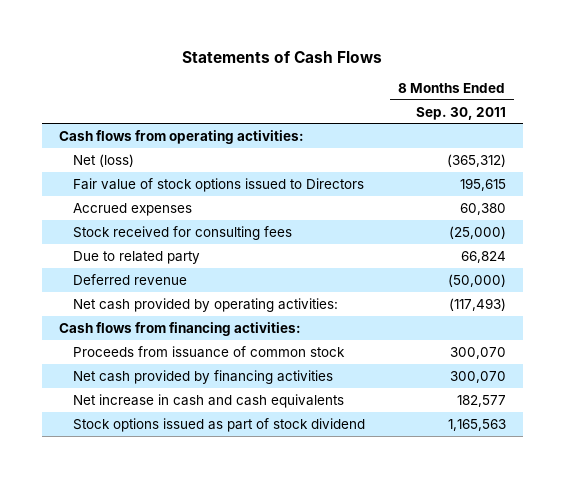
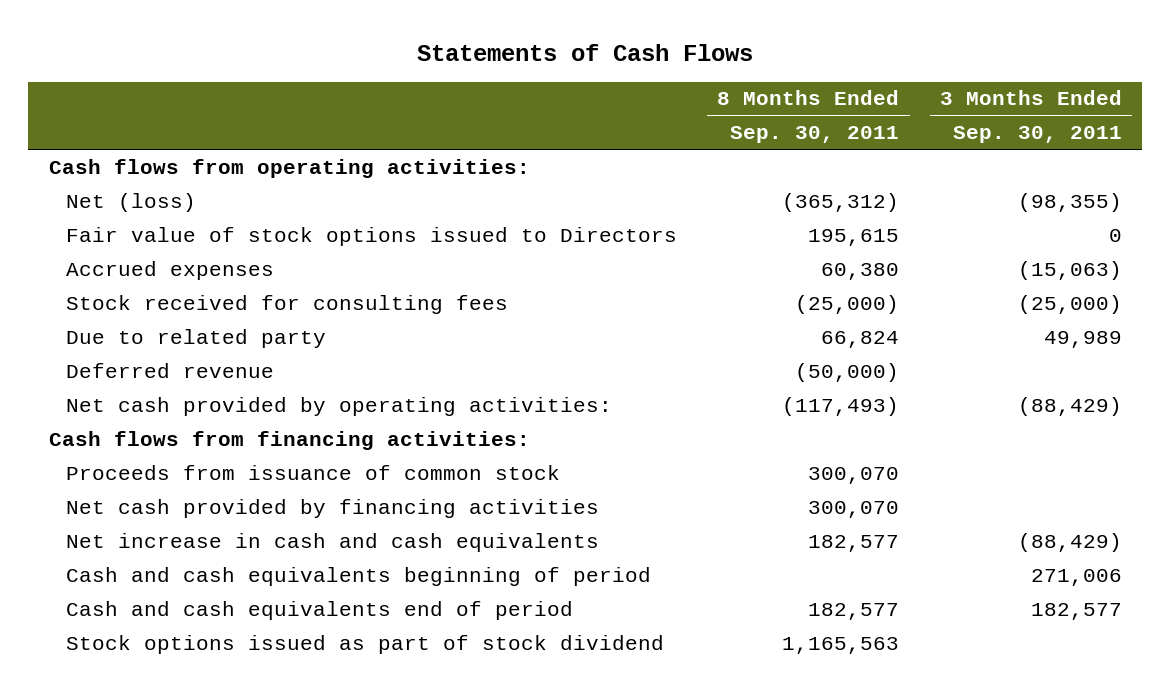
- | 8 Months Ended Sep. 30, 2011
+ | 8 Months Ended Sep. 30, 2011 | 3 Months Ended Sep. 30, 2011
+ Cash and cash equivalents beginning of period | | 271,006
+ Cash and cash equivalents end of period | 182,577 | 182,577

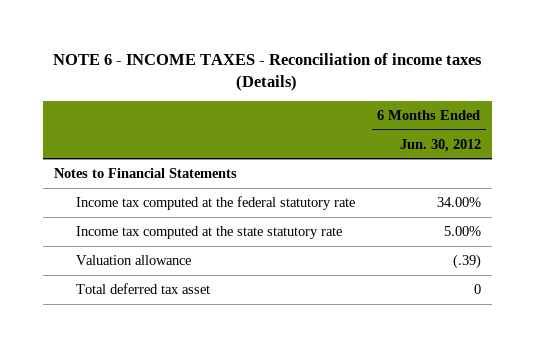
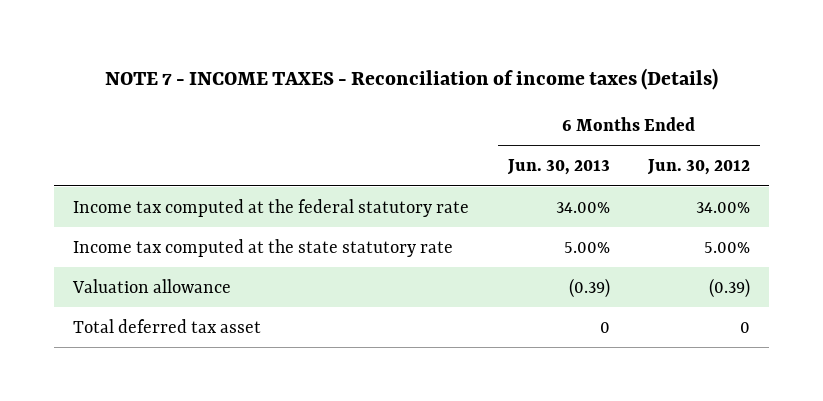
- NOTE 6 - INCOME TAXES - Reconciliation of income taxes (Details)
+ NOTE 7 - INCOME TAXES - Reconciliation of income taxes (Details)
- | 6 Months Ended Jun. 30, 2012
+ | 6 Months Ended Jun. 30, 2013 | 6 Months Ended Jun. 30, 2012
- Notes to Financial Statements
- Valuation allowance | (.39)
+ Valuation allowance | (0.39) | (0.39)

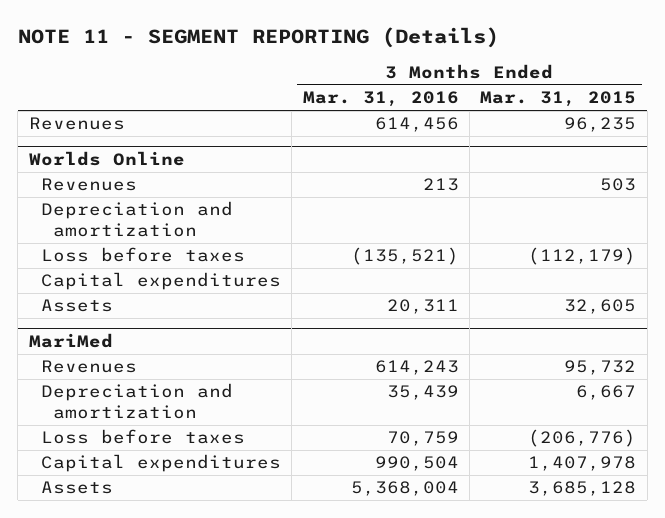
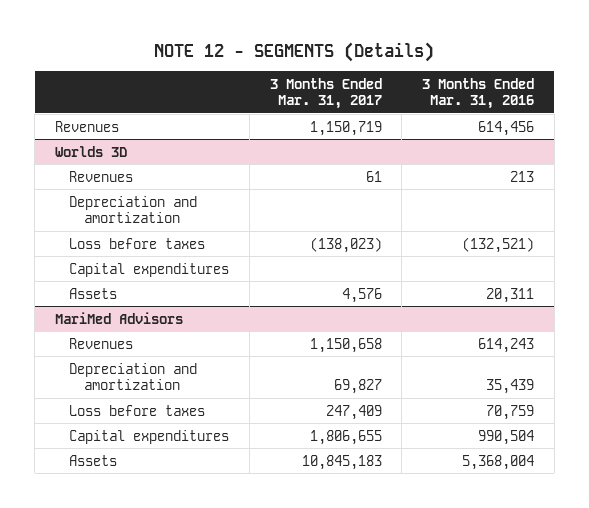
- NOTE 11 - SEGMENT REPORTING (Details)
+ NOTE 12 - SEGMENTS (Details)
- | 3 Months Ended Mar. 31, 2016 | 3 Months Ended Mar. 31, 2015
+ | 3 Months Ended Mar. 31, 2017 | 3 Months Ended Mar. 31, 2016
- Worlds Online
+ Worlds 3D
- Loss before taxes | (135,521) | (112,179)
+ Loss before taxes | (138,023) | (132,521)
- MariMed
+ MariMed Advisors

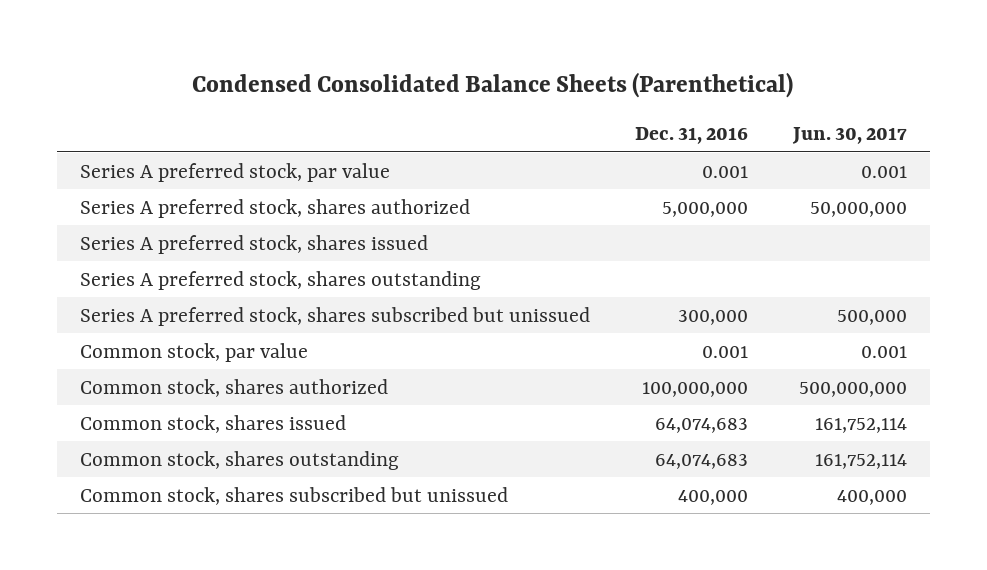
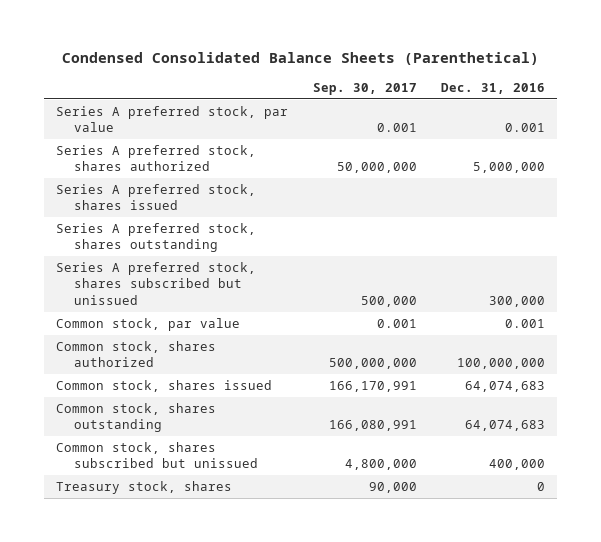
- | Dec. 31, 2016 | Jun. 30, 2017
+ | Sep. 30, 2017 | Dec. 31, 2016
+ Treasury stock, shares | 90,000 | 0

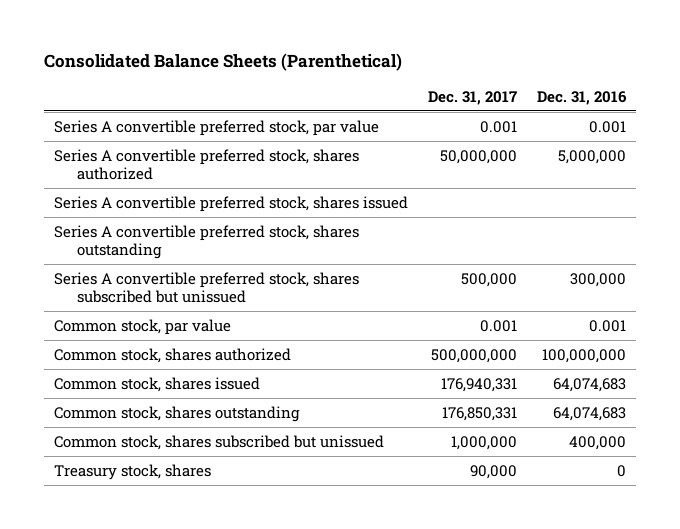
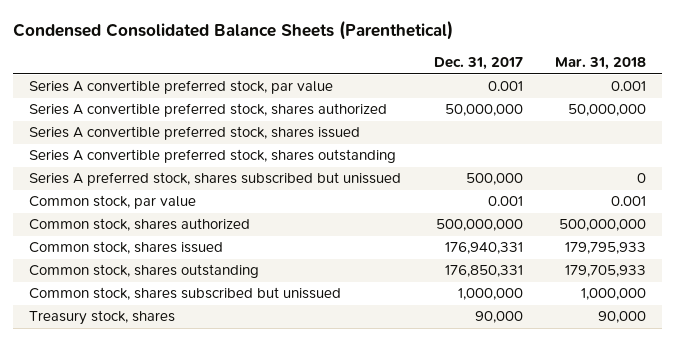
- Consolidated Balance Sheets (Parenthetical)
+ Condensed Consolidated Balance Sheets (Parenthetical)
- | Dec. 31, 2017 | Dec. 31, 2016
+ | Dec. 31, 2017 | Mar. 31, 2018
- Series A convertible preferred stock, shares subscribed but unissued | 500,000 | 300,000
+ Series A preferred stock, shares subscribed but unissued | 500,000 | 0

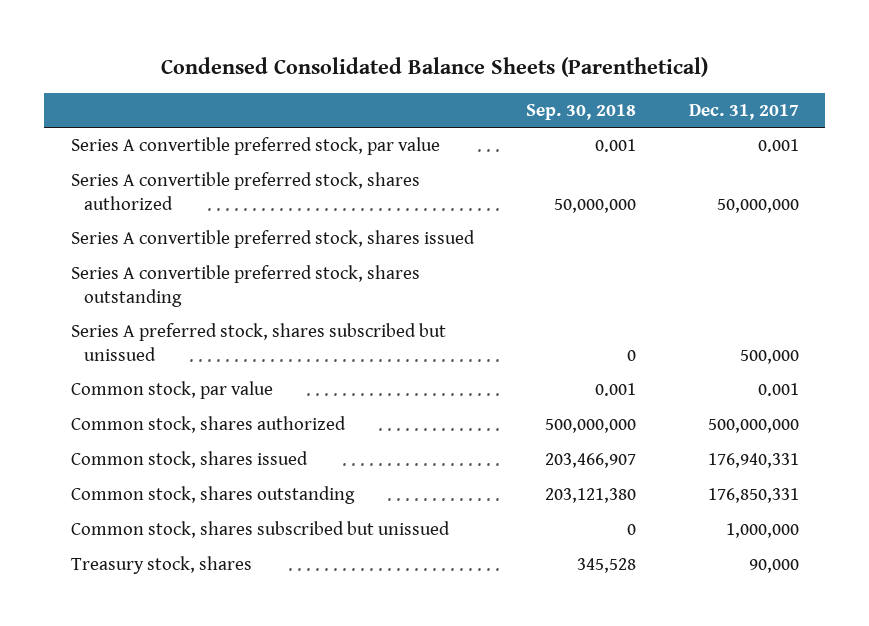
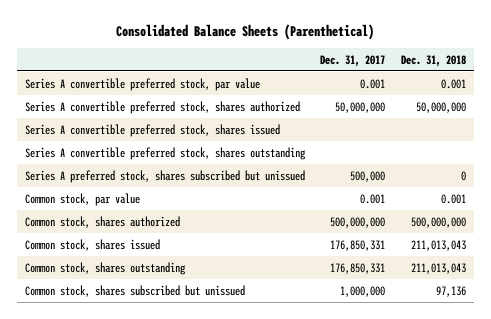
- Condensed Consolidated Balance Sheets (Parenthetical)
+ Consolidated Balance Sheets (Parenthetical)
- | Sep. 30, 2018 | Dec. 31, 2017
+ | Dec. 31, 2017 | Dec. 31, 2018
- Common stock, shares issued | 203,466,907 | 176,940,331
+ Common stock, shares issued | 176,850,331 | 211,013,043
- Treasury stock, shares | 345,528 | 90,000

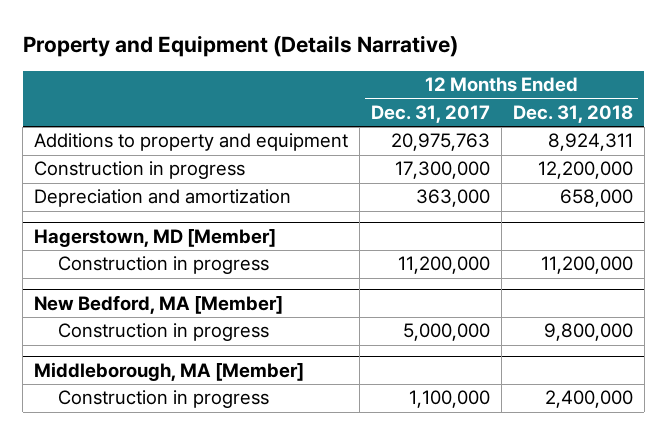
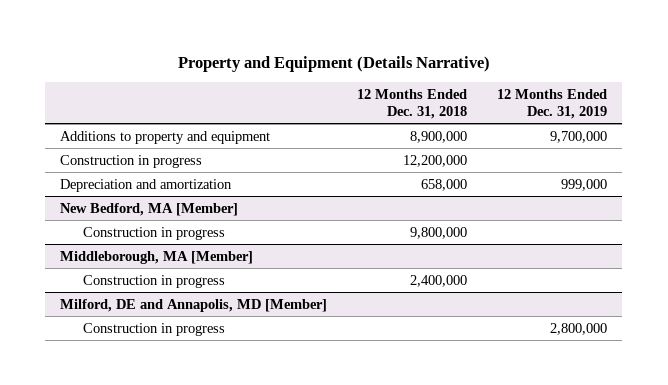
- | 12 Months Ended Dec. 31, 2017 | 12 Months Ended Dec. 31, 2018
+ | 12 Months Ended Dec. 31, 2018 | 12 Months Ended Dec. 31, 2019
- Additions to property and equipment | 20,975,763 | 8,924,311
+ Additions to property and equipment | 8,900,000 | 9,700,000
- Hagerstown, MD [Member]
- Construction in progress | 11,200,000 | 11,200,000
+ Milford, DE and Annapolis, MD [Member]
+ Construction in progress | | 2,800,000

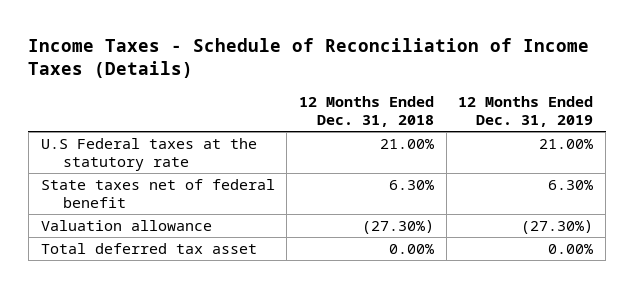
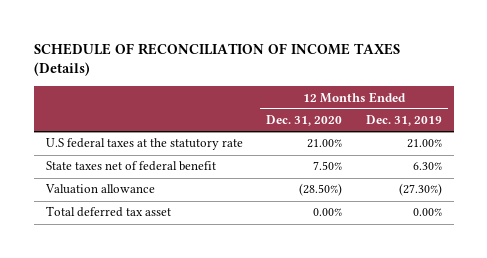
- Income Taxes - Schedule of Reconciliation of Income Taxes (Details)
+ SCHEDULE OF RECONCILIATION OF INCOME TAXES (Details)
- | 12 Months Ended Dec. 31, 2018 | 12 Months Ended Dec. 31, 2019
+ | 12 Months Ended Dec. 31, 2020 | 12 Months Ended Dec. 31, 2019
- U.S Federal taxes at the statutory rate | 21.00% | 21.00%
+ U.S federal taxes at the statutory rate | 21.00% | 21.00%

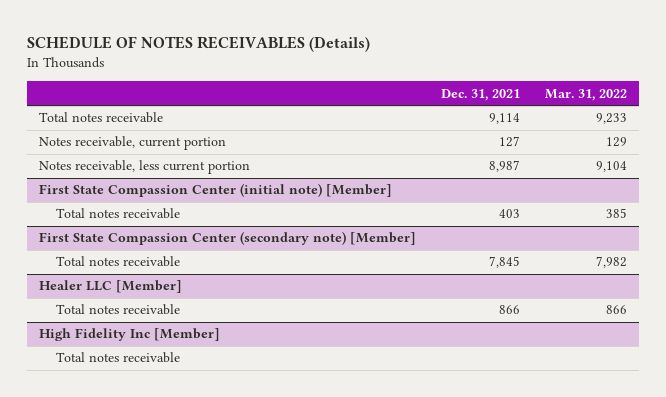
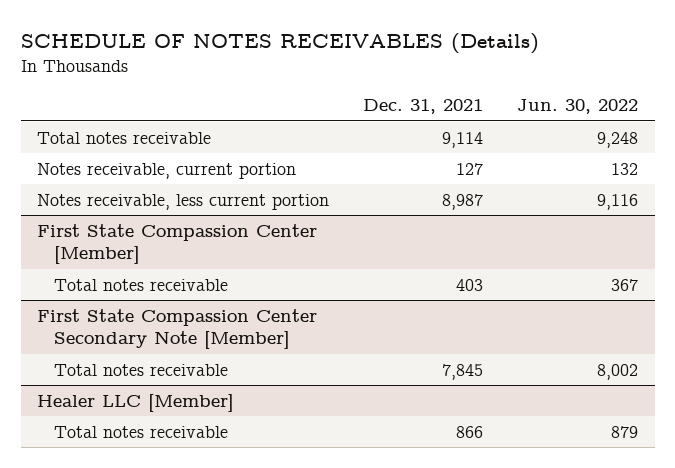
- | Dec. 31, 2021 | Mar. 31, 2022
+ | Dec. 31, 2021 | Jun. 30, 2022
- First State Compassion Center (initial note) [Member]
+ First State Compassion Center [Member]
- First State Compassion Center (secondary note) [Member]
+ First State Compassion Center Secondary Note [Member]
- High Fidelity Inc [Member]
- Total notes receivable

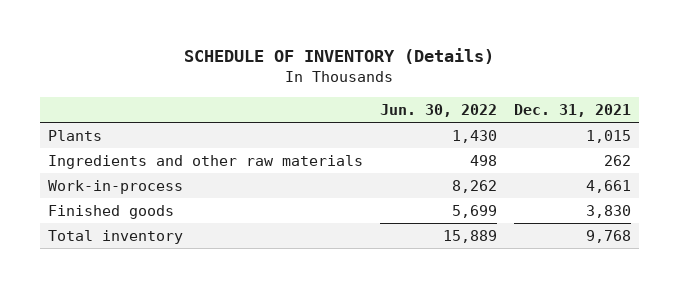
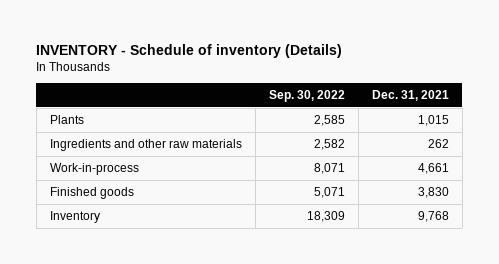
- SCHEDULE OF INVENTORY (Details)
+ INVENTORY - Schedule of inventory (Details)
- | Jun. 30, 2022 | Dec. 31, 2021
+ | Sep. 30, 2022 | Dec. 31, 2021
- Total inventory | 15,889 | 9,768
+ Inventory | 18,309 | 9,768

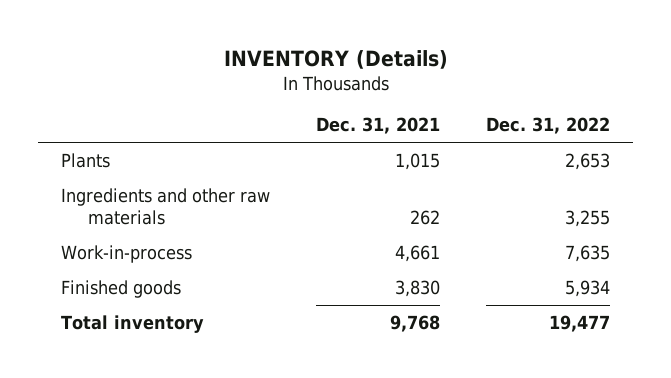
- INVENTORY - Schedule of inventory (Details)
+ INVENTORY (Details)
- | Sep. 30, 2022 | Dec. 31, 2021
+ | Dec. 31, 2021 | Dec. 31, 2022
- Inventory | 18,309 | 9,768
+ Total inventory | 9,768 | 19,477

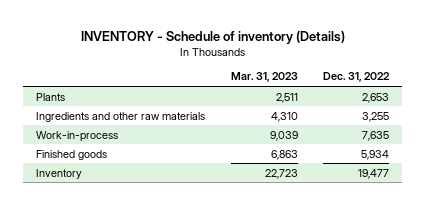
- INVENTORY (Details)
+ INVENTORY - Schedule of inventory (Details)
- | Dec. 31, 2021 | Dec. 31, 2022
+ | Mar. 31, 2023 | Dec. 31, 2022
- Total inventory | 9,768 | 19,477
+ Inventory | 22,723 | 19,477

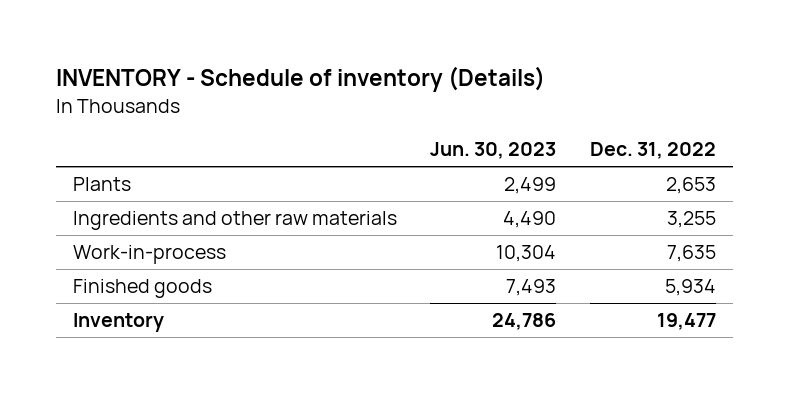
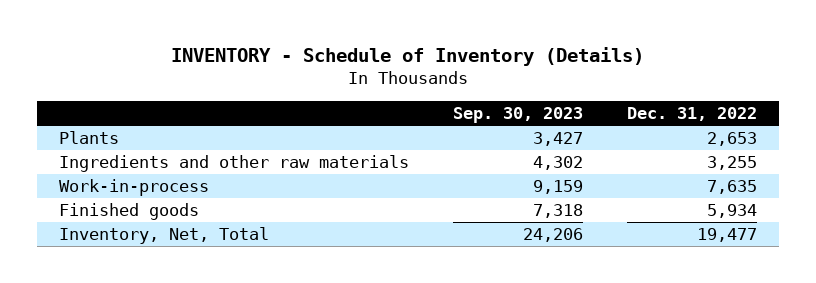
- INVENTORY - Schedule of inventory (Details)
+ INVENTORY - Schedule of Inventory (Details)
- | Jun. 30, 2023 | Dec. 31, 2022
+ | Sep. 30, 2023 | Dec. 31, 2022
- Inventory | 24,786 | 19,477
+ Inventory, Net, Total | 24,206 | 19,477

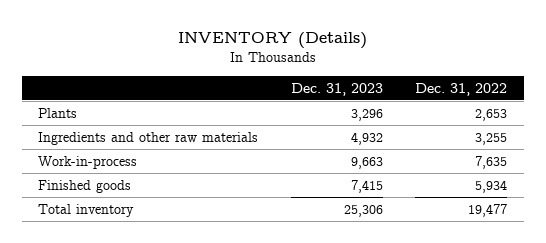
- INVENTORY - Schedule of Inventory (Details)
+ INVENTORY (Details)
- | Sep. 30, 2023 | Dec. 31, 2022
+ | Dec. 31, 2023 | Dec. 31, 2022
- Inventory, Net, Total | 24,206 | 19,477
+ Total inventory | 25,306 | 19,477

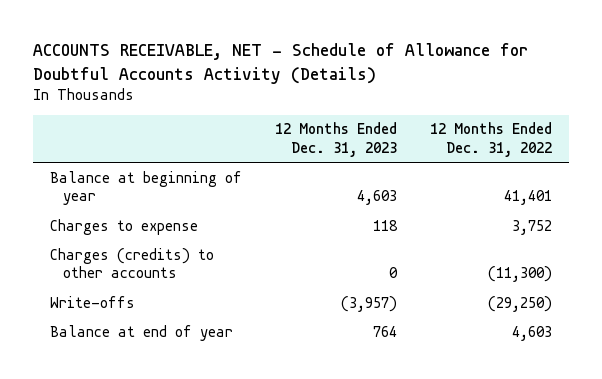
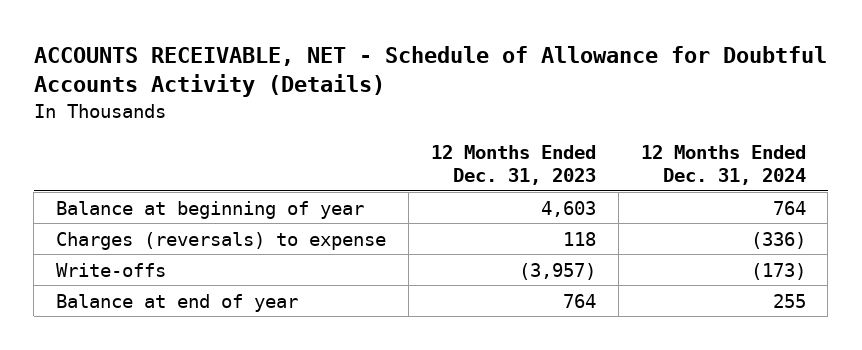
- | 12 Months Ended Dec. 31, 2023 | 12 Months Ended Dec. 31, 2022
+ | 12 Months Ended Dec. 31, 2023 | 12 Months Ended Dec. 31, 2024
- Charges to expense | 118 | 3,752
- Charges (credits) to other accounts | 0 | (11,300)
+ Charges (reversals) to expense | 118 | (336)

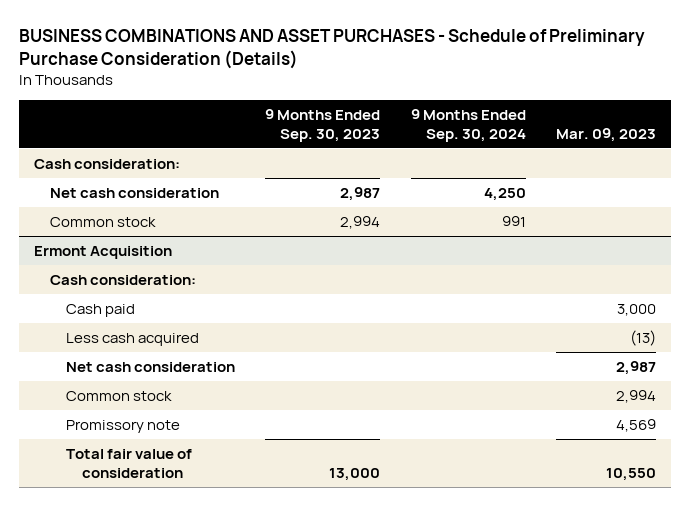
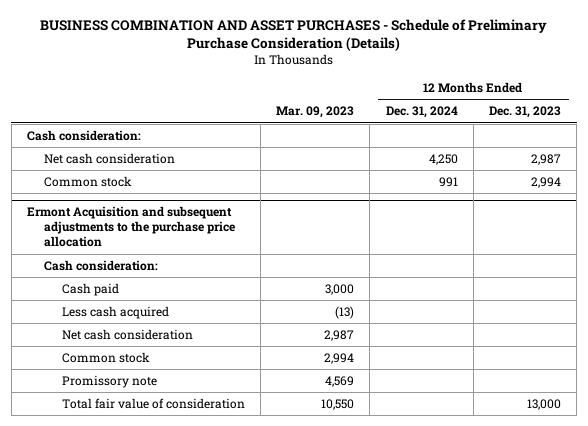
- BUSINESS COMBINATIONS AND ASSET PURCHASES - Schedule of Preliminary Purchase Consideration (Details)
+ BUSINESS COMBINATION AND ASSET PURCHASES - Schedule of Preliminary Purchase Consideration (Details)
- | 9 Months Ended Sep. 30, 2023 | 9 Months Ended Sep. 30, 2024 | Mar. 09, 2023
+ | Mar. 09, 2023 | 12 Months Ended Dec. 31, 2024 | 12 Months Ended Dec. 31, 2023
- Ermont Acquisition
+ Ermont Acquisition and subsequent adjustments to the purchase price allocation

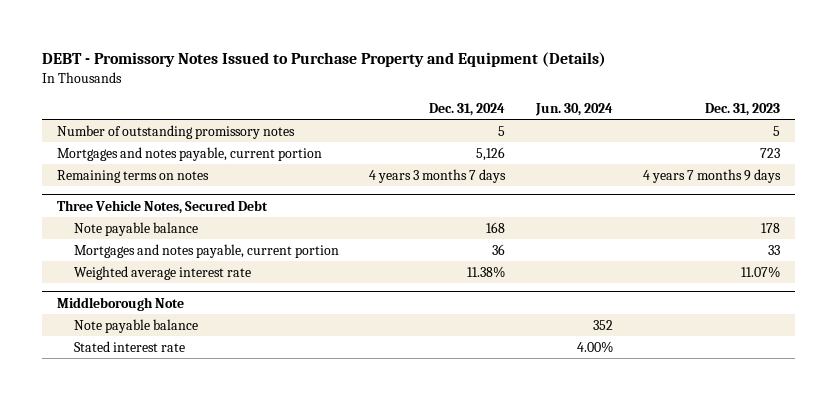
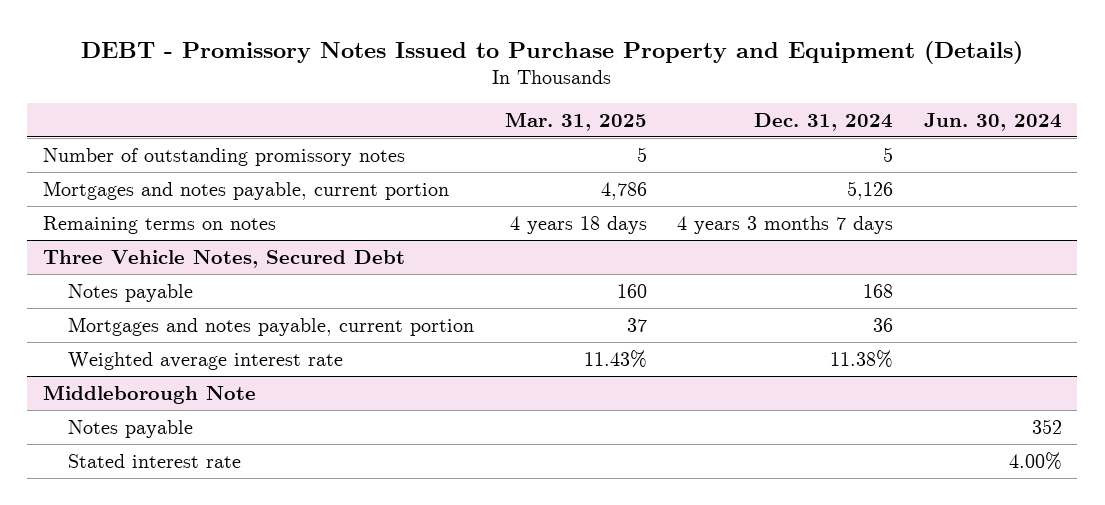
- | Dec. 31, 2024 | Jun. 30, 2024 | Dec. 31, 2023
+ | Mar. 31, 2025 | Dec. 31, 2024 | Jun. 30, 2024
@ Three Vehicle Notes, Secured Debt
- Note payable balance | 168 | | 178
+ Notes payable | 160 | 168 |
@ Middleborough Note
- Note payable balance | | 352 |
+ Notes payable | | | 352

